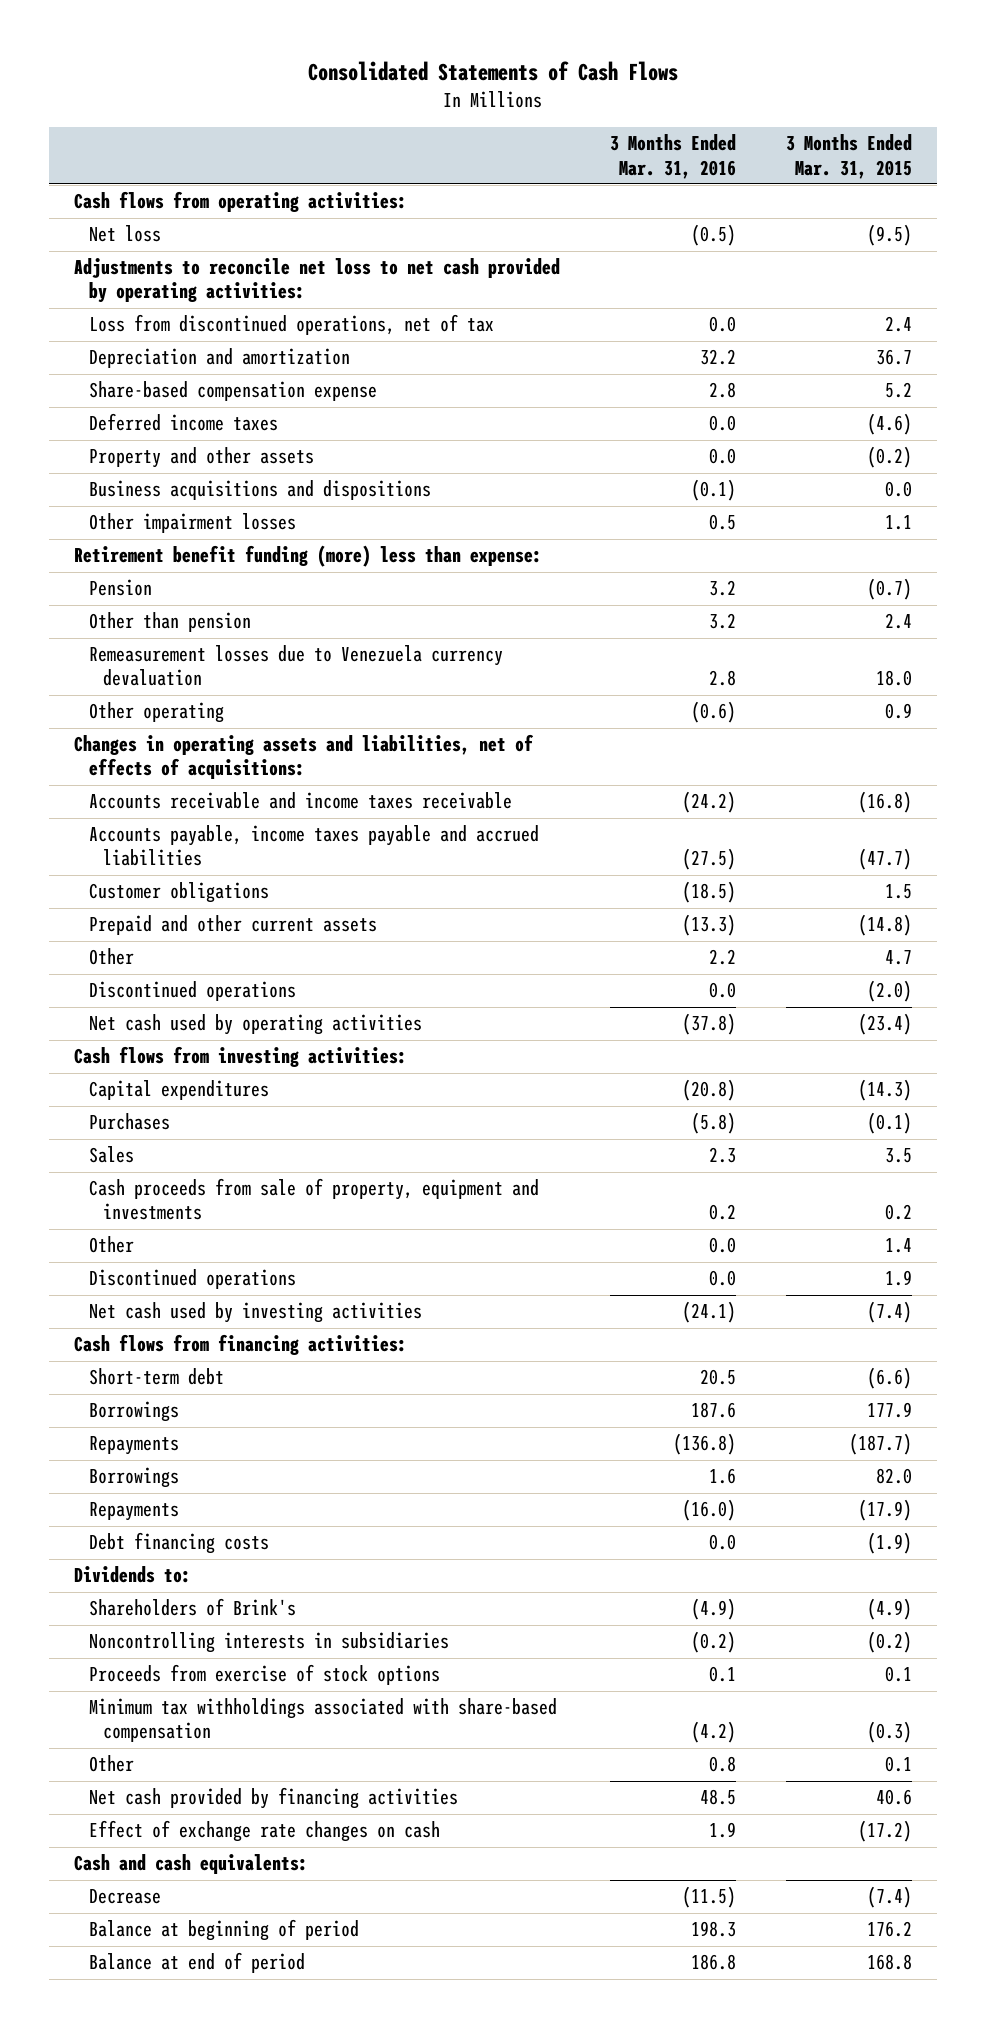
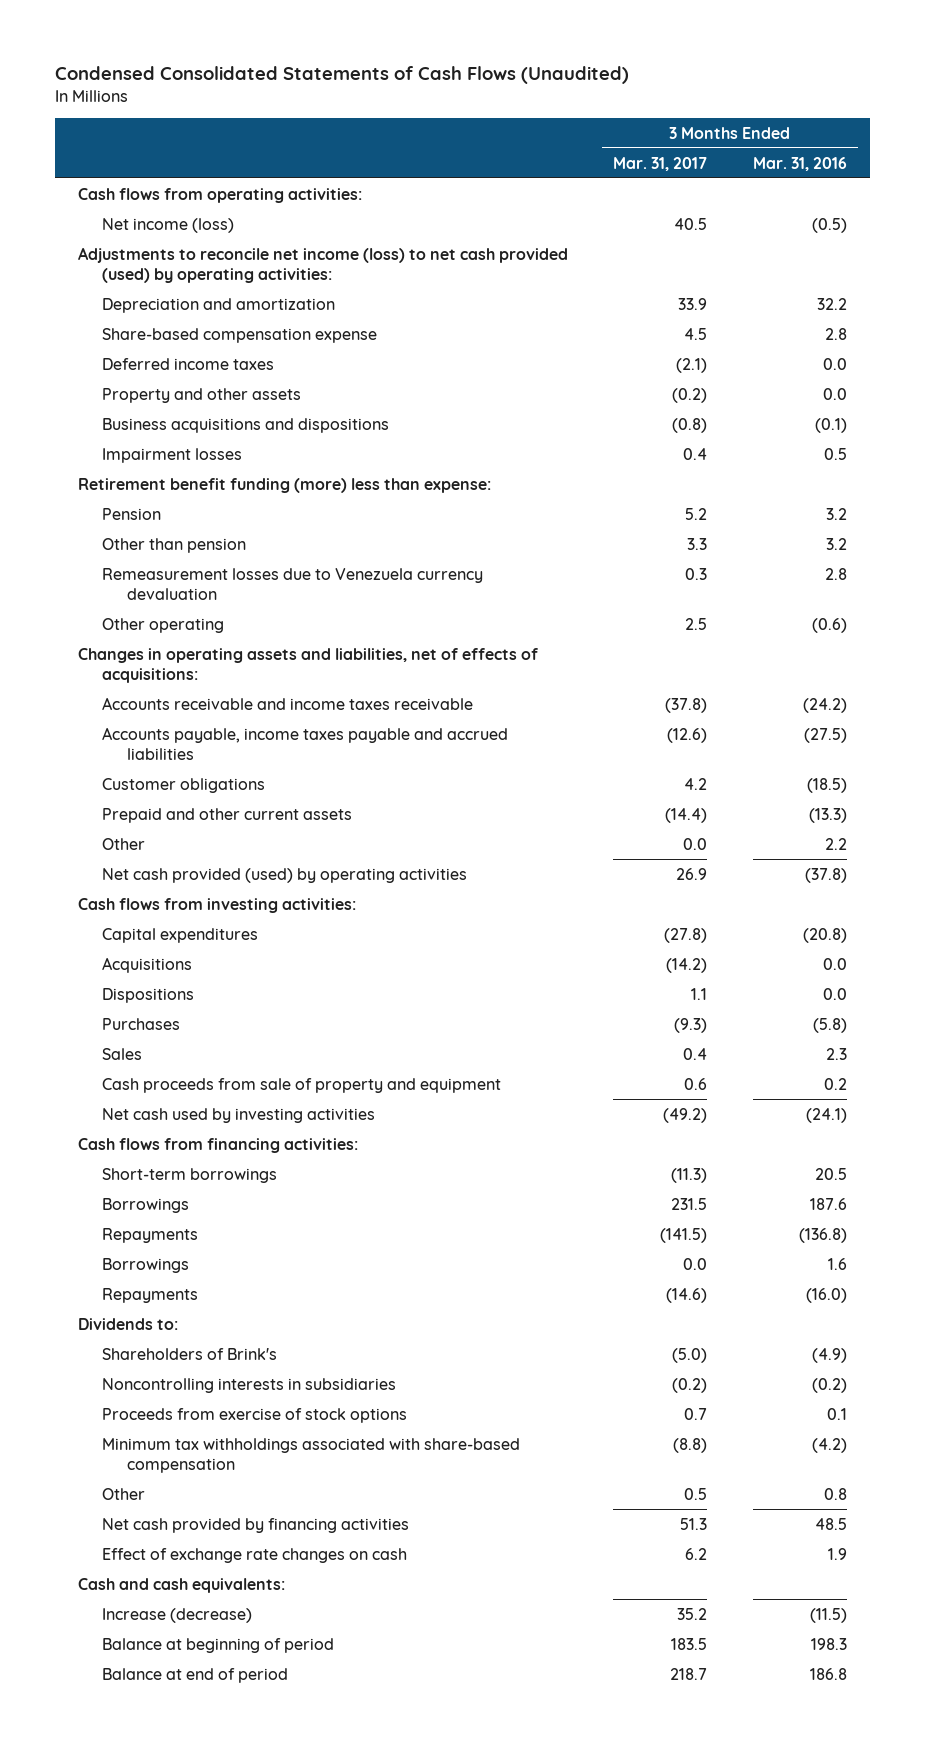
- Consolidated Statements of Cash Flows
+ Condensed Consolidated Statements of Cash Flows (Unaudited)
- | 3 Months Ended Mar. 31, 2016 | 3 Months Ended Mar. 31, 2015
+ | 3 Months Ended Mar. 31, 2017 | 3 Months Ended Mar. 31, 2016
- Net loss | (0.5) | (9.5)
- Adjustments to reconcile net loss to net cash provided by operating activities:
- Loss from discontinued operations, net of tax | 0.0 | 2.4
+ Net income (loss) | 40.5 | (0.5)
+ Adjustments to reconcile net income (loss) to net cash provided (used) by operating activities:
- Other impairment losses | 0.5 | 1.1
+ Impairment losses | 0.4 | 0.5
- Discontinued operations | 0.0 | (2.0)
- Net cash used by operating activities | (37.8) | (23.4)
+ Net cash provided (used) by operating activities | 26.9 | (37.8)
+ Acquisitions | (14.2) | 0.0
+ Dispositions | 1.1 | 0.0
- Cash proceeds from sale of property, equipment and investments | 0.2 | 0.2
- Other | 0.0 | 1.4
- Discontinued operations | 0.0 | 1.9
+ Cash proceeds from sale of property and equipment | 0.6 | 0.2
- Short-term debt | 20.5 | (6.6)
+ Short-term borrowings | (11.3) | 20.5
- Debt financing costs | 0.0 | (1.9)
- Decrease | (11.5) | (7.4)
+ Increase (decrease) | 35.2 | (11.5)

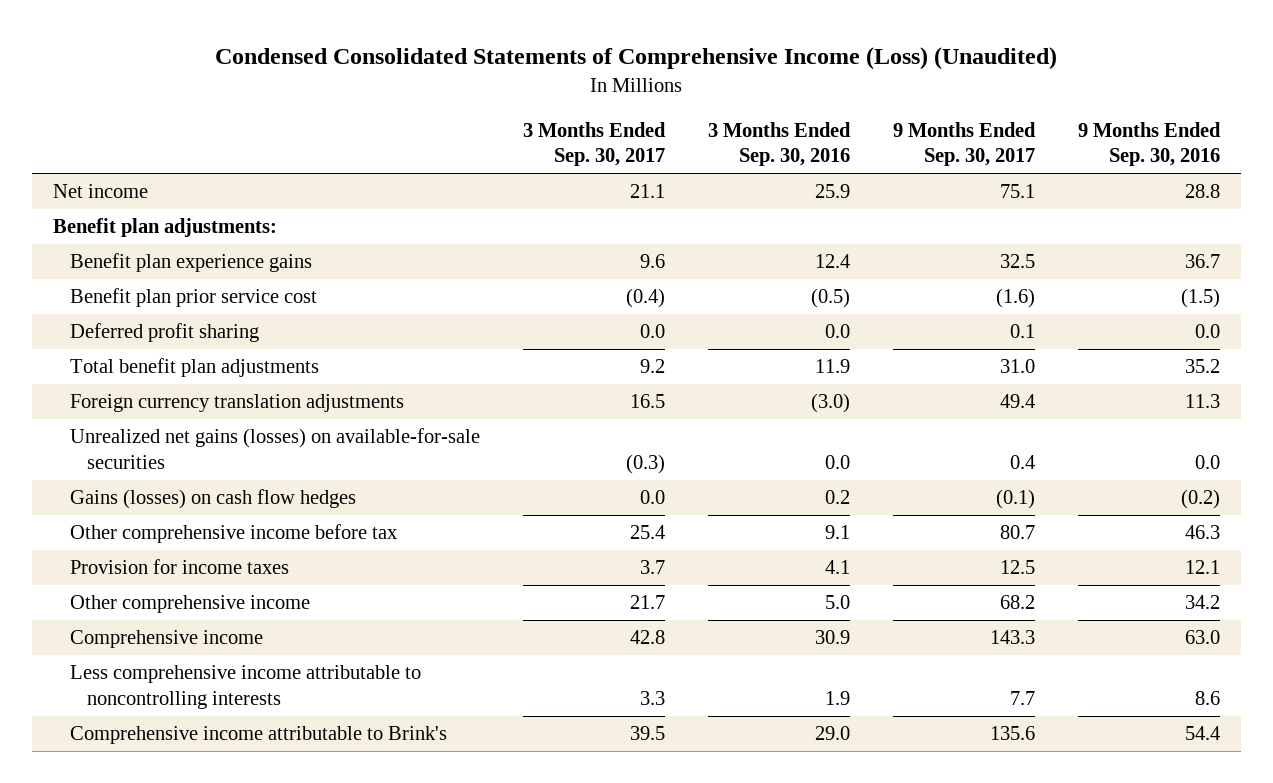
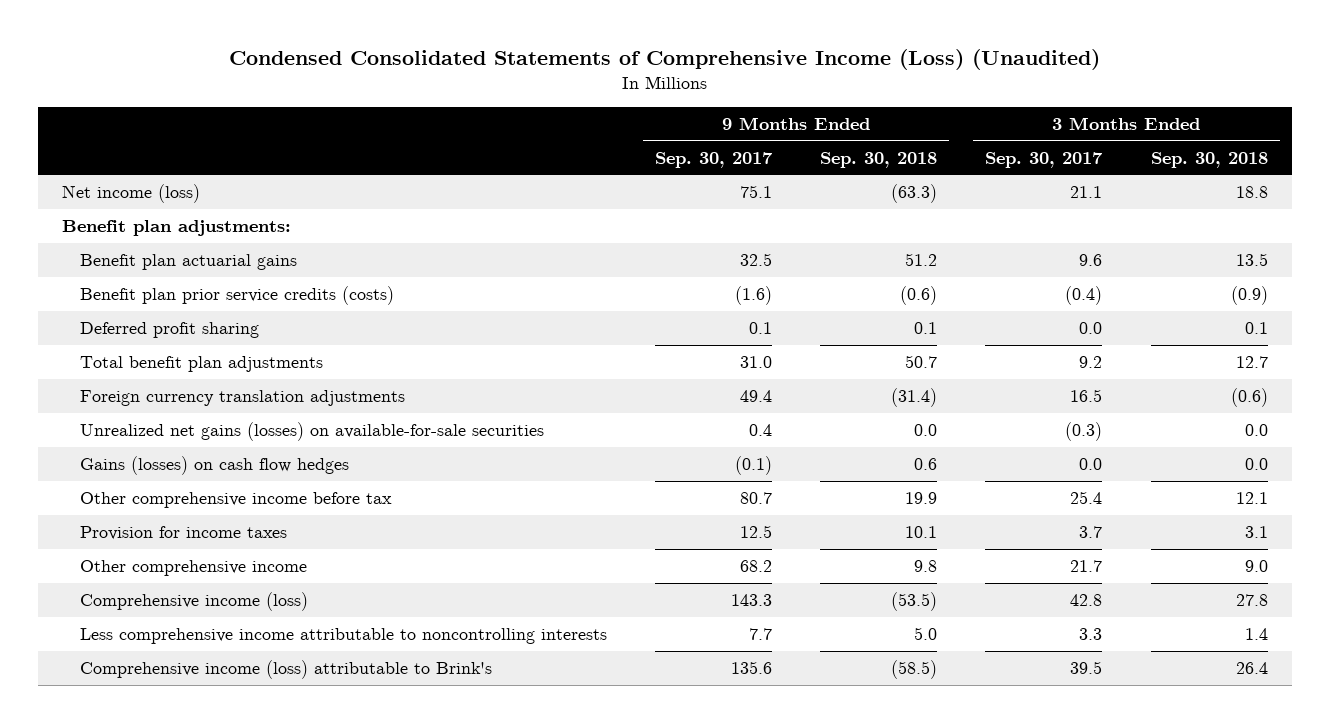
- | 3 Months Ended Sep. 30, 2017 | 3 Months Ended Sep. 30, 2016 | 9 Months Ended Sep. 30, 2017 | 9 Months Ended Sep. 30, 2016
+ | 9 Months Ended Sep. 30, 2017 | 9 Months Ended Sep. 30, 2018 | 3 Months Ended Sep. 30, 2017 | 3 Months Ended Sep. 30, 2018
- Net income | 21.1 | 25.9 | 75.1 | 28.8
+ Net income (loss) | 75.1 | (63.3) | 21.1 | 18.8
- Benefit plan experience gains | 9.6 | 12.4 | 32.5 | 36.7
- Benefit plan prior service cost | (0.4) | (0.5) | (1.6) | (1.5)
+ Benefit plan actuarial gains | 32.5 | 51.2 | 9.6 | 13.5
+ Benefit plan prior service credits (costs) | (1.6) | (0.6) | (0.4) | (0.9)
- Comprehensive income | 42.8 | 30.9 | 143.3 | 63.0
+ Comprehensive income (loss) | 143.3 | (53.5) | 42.8 | 27.8
- Comprehensive income attributable to Brink's | 39.5 | 29.0 | 135.6 | 54.4
+ Comprehensive income (loss) attributable to Brink's | 135.6 | (58.5) | 39.5 | 26.4

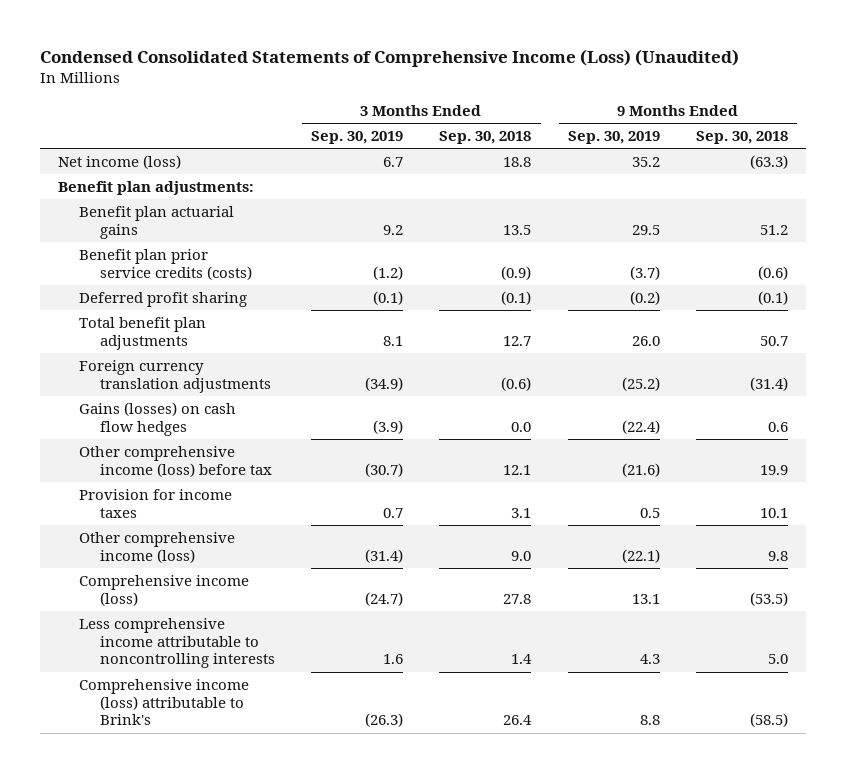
- | 9 Months Ended Sep. 30, 2017 | 9 Months Ended Sep. 30, 2018 | 3 Months Ended Sep. 30, 2017 | 3 Months Ended Sep. 30, 2018
+ | 3 Months Ended Sep. 30, 2019 | 3 Months Ended Sep. 30, 2018 | 9 Months Ended Sep. 30, 2019 | 9 Months Ended Sep. 30, 2018
- Deferred profit sharing | 0.1 | 0.1 | 0.0 | 0.1
+ Deferred profit sharing | (0.1) | (0.1) | (0.2) | (0.1)
- Unrealized net gains (losses) on available-for-sale securities | 0.4 | 0.0 | (0.3) | 0.0
- Other comprehensive income before tax | 80.7 | 19.9 | 25.4 | 12.1
+ Other comprehensive income (loss) before tax | (30.7) | 12.1 | (21.6) | 19.9
- Other comprehensive income | 68.2 | 9.8 | 21.7 | 9.0
+ Other comprehensive income (loss) | (31.4) | 9.0 | (22.1) | 9.8

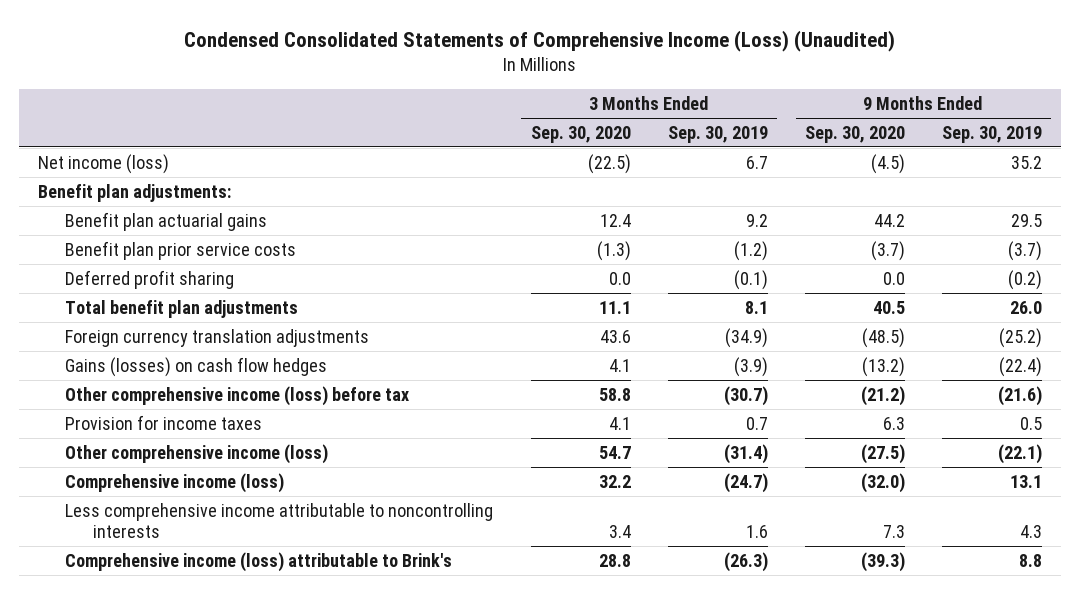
- | 3 Months Ended Sep. 30, 2019 | 3 Months Ended Sep. 30, 2018 | 9 Months Ended Sep. 30, 2019 | 9 Months Ended Sep. 30, 2018
+ | 3 Months Ended Sep. 30, 2020 | 3 Months Ended Sep. 30, 2019 | 9 Months Ended Sep. 30, 2020 | 9 Months Ended Sep. 30, 2019
- Benefit plan prior service credits (costs) | (1.2) | (0.9) | (3.7) | (0.6)
+ Benefit plan prior service costs | (1.3) | (1.2) | (3.7) | (3.7)

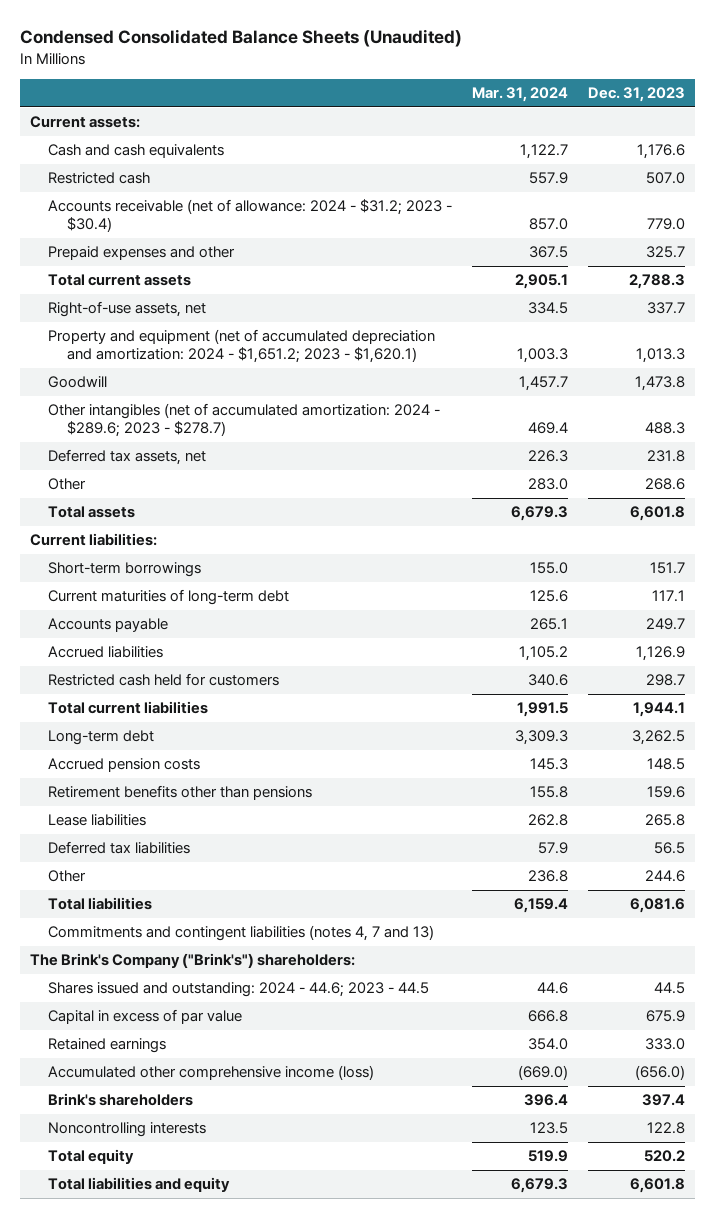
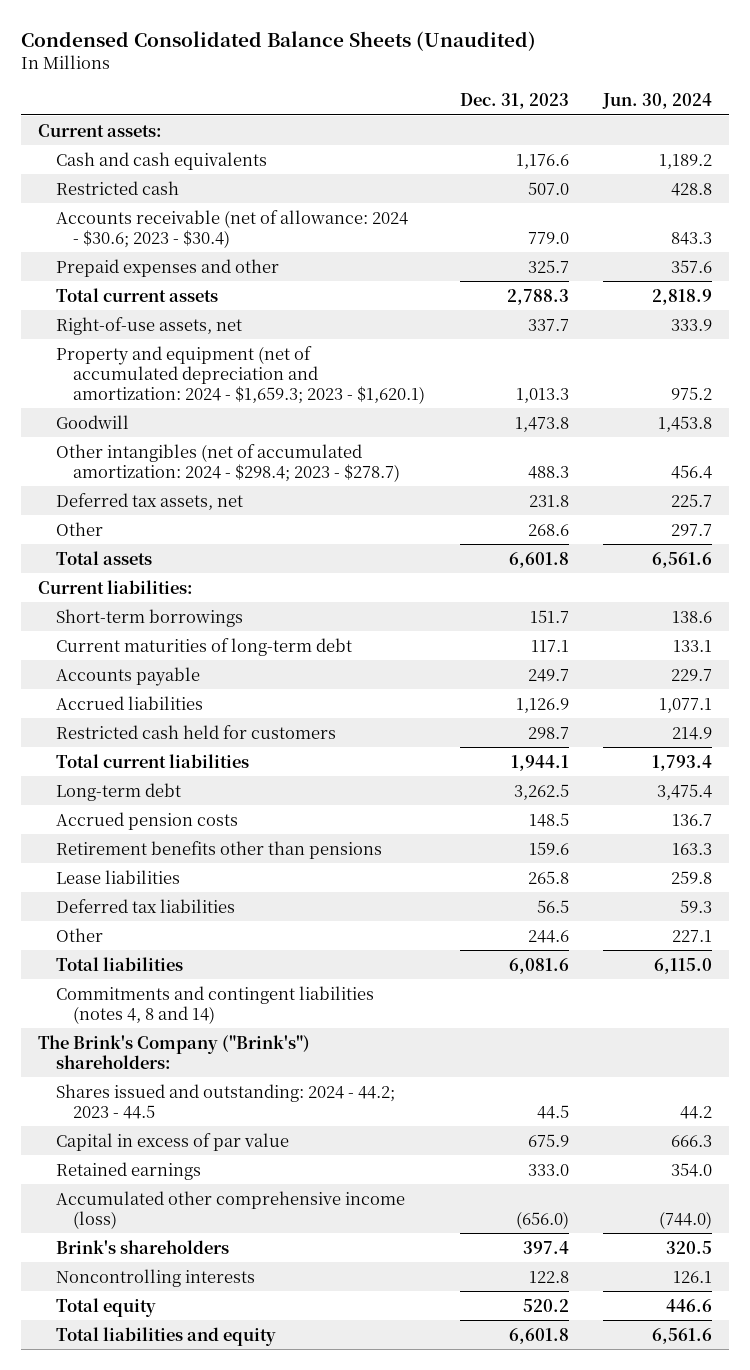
- | Mar. 31, 2024 | Dec. 31, 2023
+ | Dec. 31, 2023 | Jun. 30, 2024
- Accounts receivable (net of allowance: 2024 - $31.2; 2023 - $30.4) | 857.0 | 779.0
+ Accounts receivable (net of allowance: 2024 - $30.6; 2023 - $30.4) | 779.0 | 843.3
- Property and equipment (net of accumulated depreciation and amortization: 2024 - $1,651.2; 2023 - $1,620.1) | 1,003.3 | 1,013.3
+ Property and equipment (net of accumulated depreciation and amortization: 2024 - $1,659.3; 2023 - $1,620.1) | 1,013.3 | 975.2
- Other intangibles (net of accumulated amortization: 2024 - $289.6; 2023 - $278.7) | 469.4 | 488.3
+ Other intangibles (net of accumulated amortization: 2024 - $298.4; 2023 - $278.7) | 488.3 | 456.4
- Commitments and contingent liabilities (notes 4, 7 and 13)
+ Commitments and contingent liabilities (notes 4, 8 and 14)
- Shares issued and outstanding: 2024 - 44.6; 2023 - 44.5 | 44.6 | 44.5
+ Shares issued and outstanding: 2024 - 44.2; 2023 - 44.5 | 44.5 | 44.2

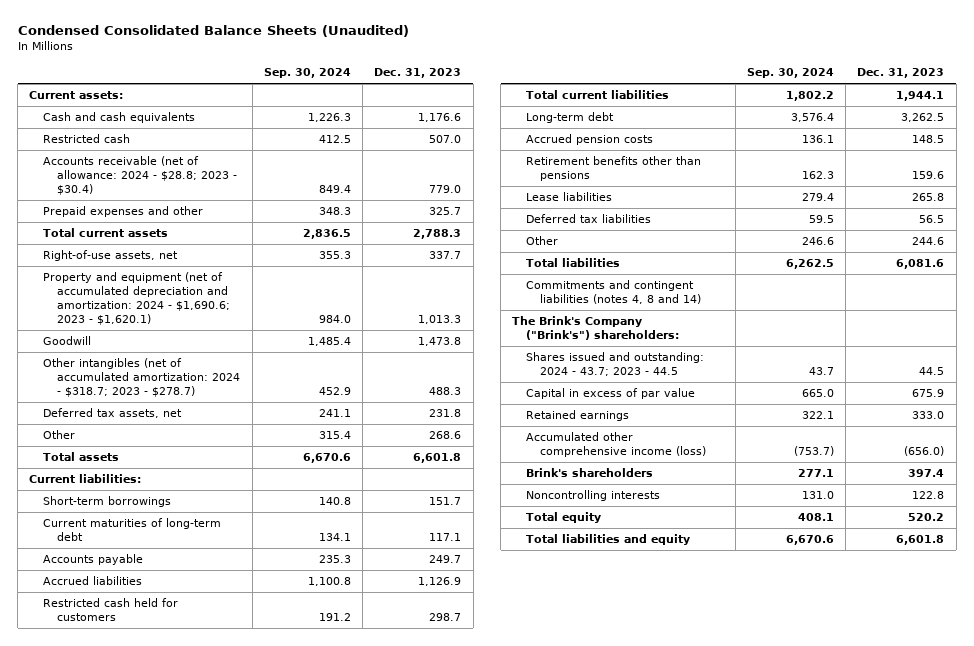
- | Dec. 31, 2023 | Jun. 30, 2024
+ | Sep. 30, 2024 | Dec. 31, 2023
- Accounts receivable (net of allowance: 2024 - $30.6; 2023 - $30.4) | 779.0 | 843.3
+ Accounts receivable (net of allowance: 2024 - $28.8; 2023 - $30.4) | 849.4 | 779.0
- Property and equipment (net of accumulated depreciation and amortization: 2024 - $1,659.3; 2023 - $1,620.1) | 1,013.3 | 975.2
+ Property and equipment (net of accumulated depreciation and amortization: 2024 - $1,690.6; 2023 - $1,620.1) | 984.0 | 1,013.3
- Other intangibles (net of accumulated amortization: 2024 - $298.4; 2023 - $278.7) | 488.3 | 456.4
+ Other intangibles (net of accumulated amortization: 2024 - $318.7; 2023 - $278.7) | 452.9 | 488.3
- Shares issued and outstanding: 2024 - 44.2; 2023 - 44.5 | 44.5 | 44.2
+ Shares issued and outstanding: 2024 - 43.7; 2023 - 44.5 | 43.7 | 44.5

